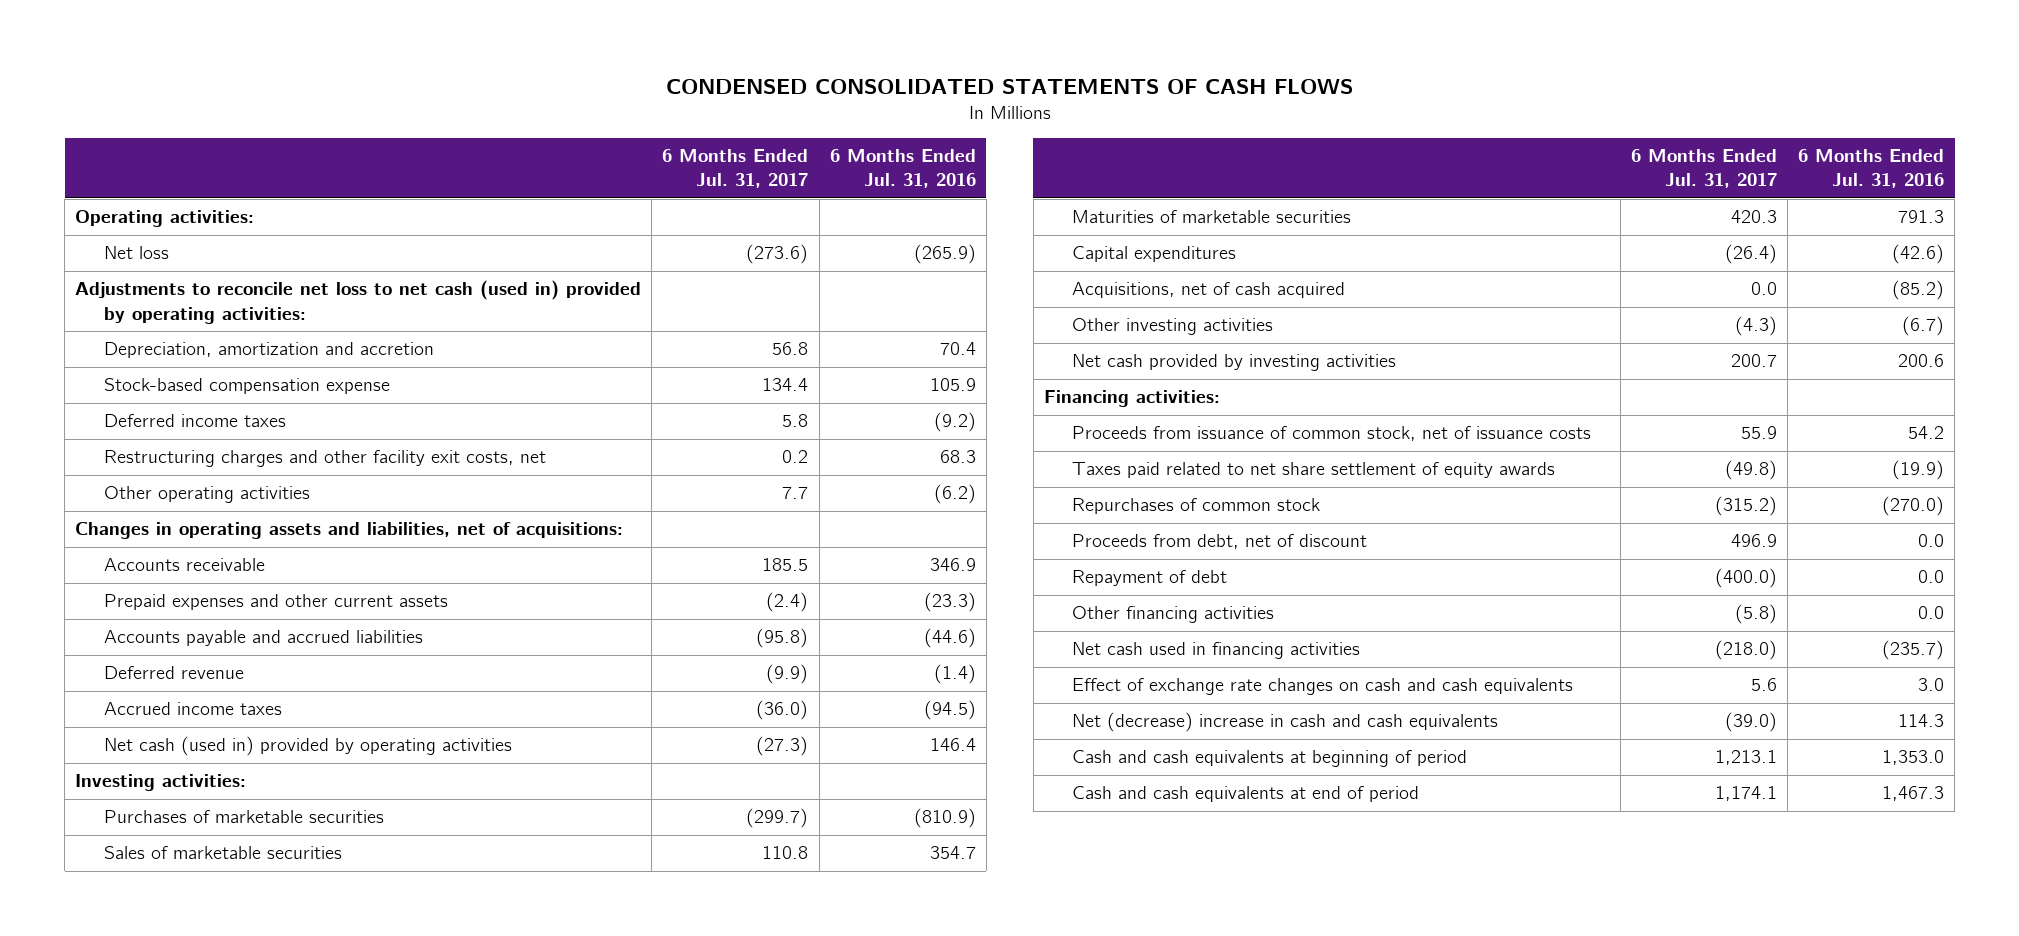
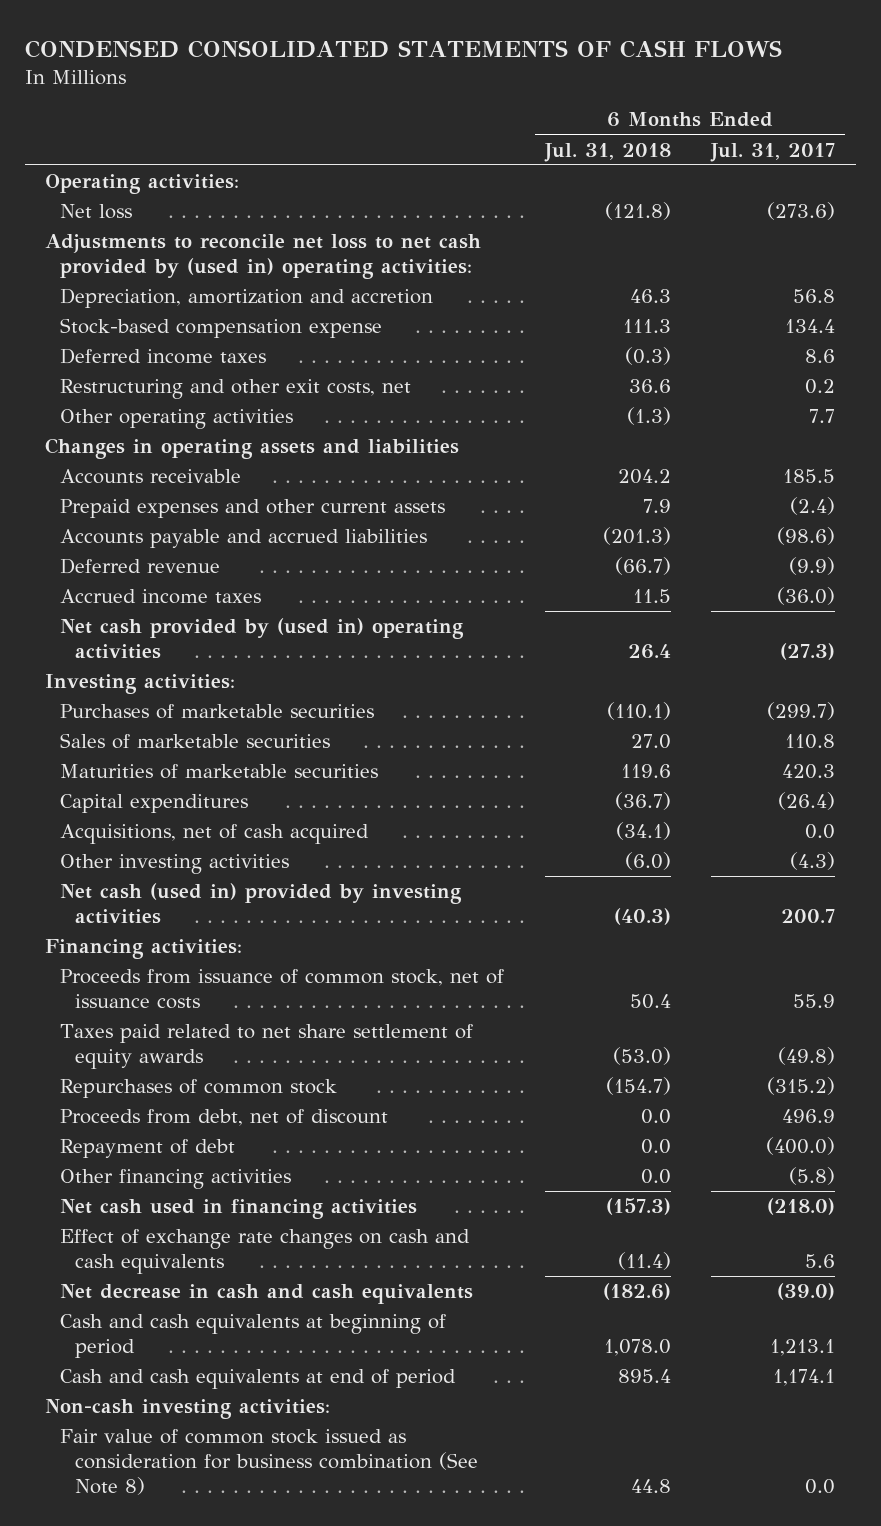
- | 6 Months Ended Jul. 31, 2017 | 6 Months Ended Jul. 31, 2016
+ | 6 Months Ended Jul. 31, 2018 | 6 Months Ended Jul. 31, 2017
- Adjustments to reconcile net loss to net cash (used in) provided by operating activities:
+ Adjustments to reconcile net loss to net cash provided by (used in) operating activities:
- Deferred income taxes | 5.8 | (9.2)
- Restructuring charges and other facility exit costs, net | 0.2 | 68.3
+ Deferred income taxes | (0.3) | 8.6
+ Restructuring and other exit costs, net | 36.6 | 0.2
- Changes in operating assets and liabilities, net of acquisitions:
+ Changes in operating assets and liabilities
- Accounts payable and accrued liabilities | (95.8) | (44.6)
+ Accounts payable and accrued liabilities | (201.3) | (98.6)
- Net cash (used in) provided by operating activities | (27.3) | 146.4
+ Net cash provided by (used in) operating activities | 26.4 | (27.3)
- Net cash provided by investing activities | 200.7 | 200.6
+ Net cash (used in) provided by investing activities | (40.3) | 200.7
- Net (decrease) increase in cash and cash equivalents | (39.0) | 114.3
+ Net decrease in cash and cash equivalents | (182.6) | (39.0)
+ Non-cash investing activities:
+ Fair value of common stock issued as consideration for business combination (See Note 8) | 44.8 | 0.0

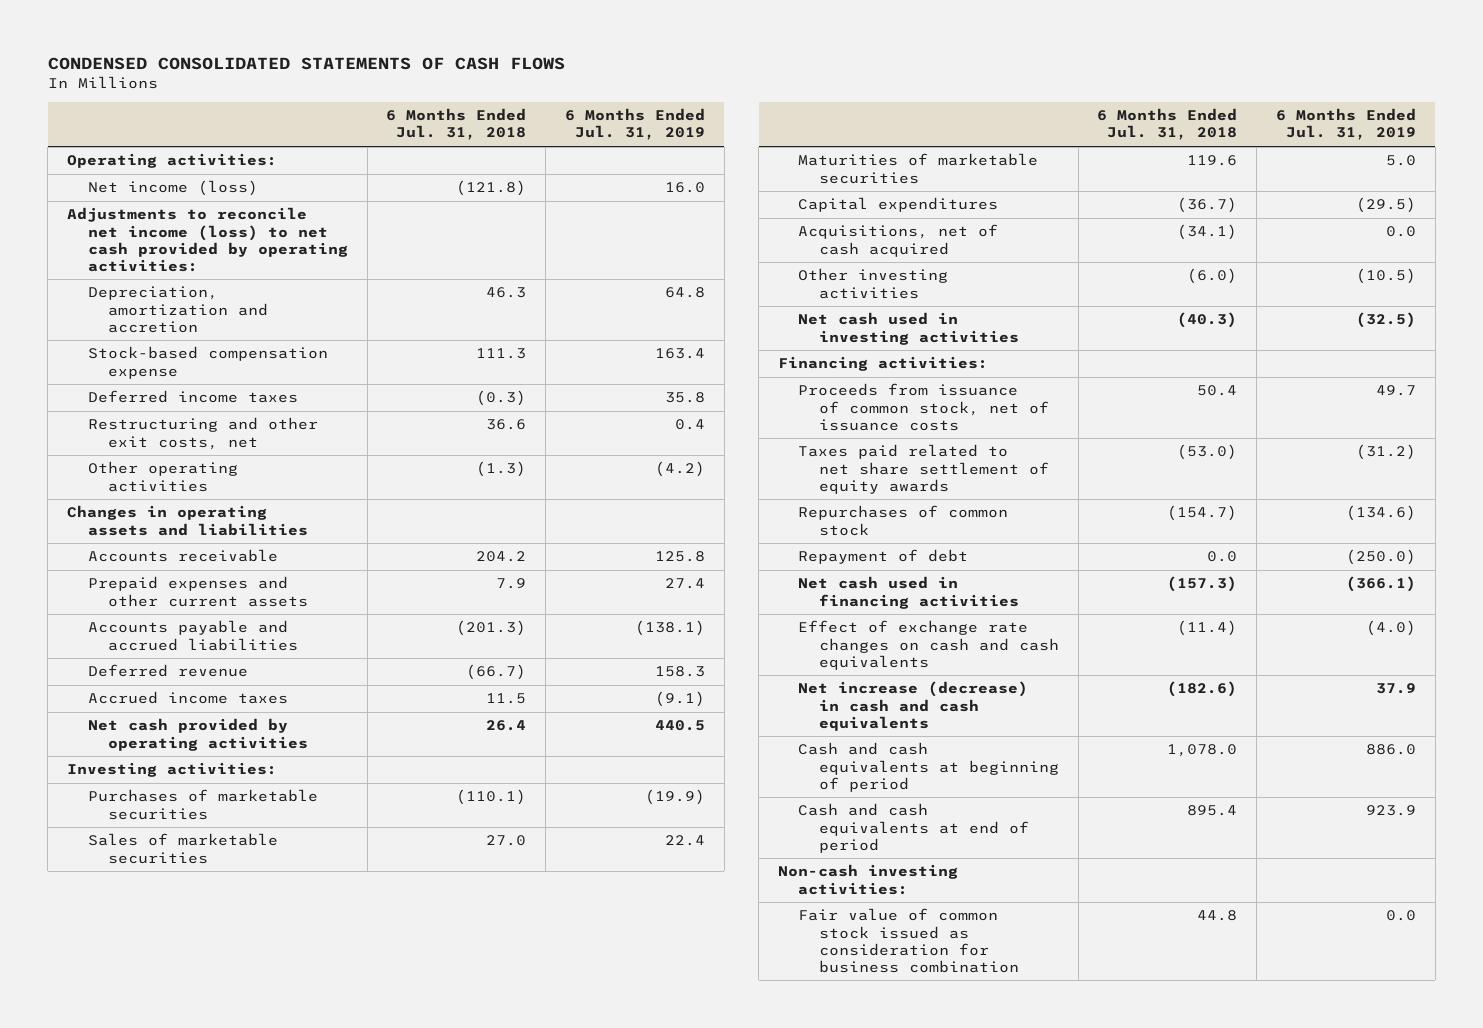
- | 6 Months Ended Jul. 31, 2018 | 6 Months Ended Jul. 31, 2017
+ | 6 Months Ended Jul. 31, 2018 | 6 Months Ended Jul. 31, 2019
- Net loss | (121.8) | (273.6)
- Adjustments to reconcile net loss to net cash provided by (used in) operating activities:
+ Net income (loss) | (121.8) | 16.0
+ Adjustments to reconcile net income (loss) to net cash provided by operating activities:
- Net cash provided by (used in) operating activities | 26.4 | (27.3)
+ Net cash provided by operating activities | 26.4 | 440.5
- Net cash (used in) provided by investing activities | (40.3) | 200.7
+ Net cash used in investing activities | (40.3) | (32.5)
- Proceeds from debt, net of discount | 0.0 | 496.9
- Other financing activities | 0.0 | (5.8)
- Net decrease in cash and cash equivalents | (182.6) | (39.0)
+ Net increase (decrease) in cash and cash equivalents | (182.6) | 37.9
- Fair value of common stock issued as consideration for business combination (See Note 8) | 44.8 | 0.0
+ Fair value of common stock issued as consideration for business combination | 44.8 | 0.0

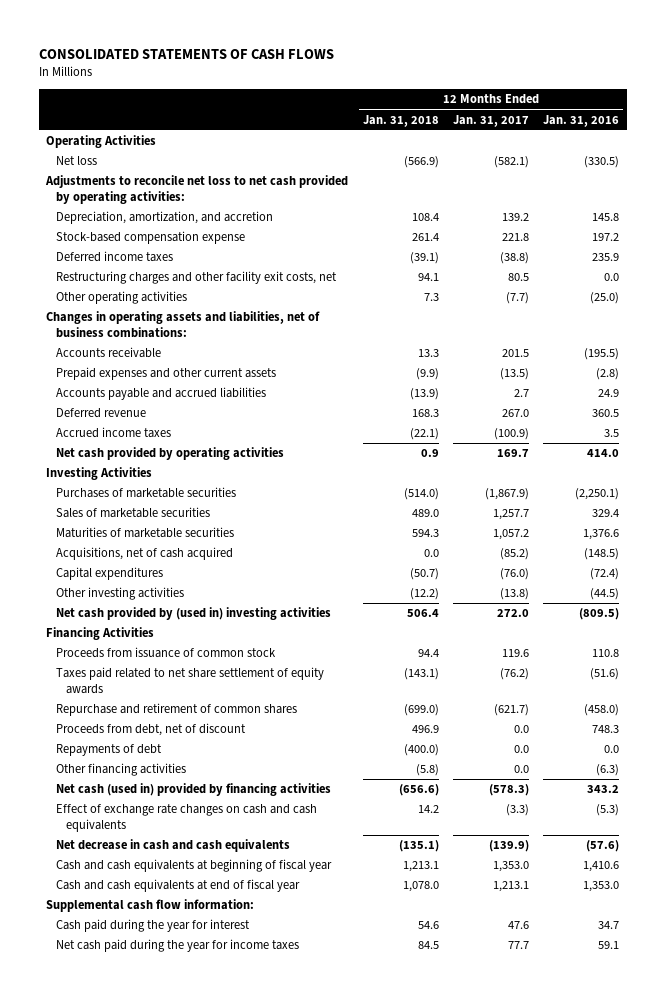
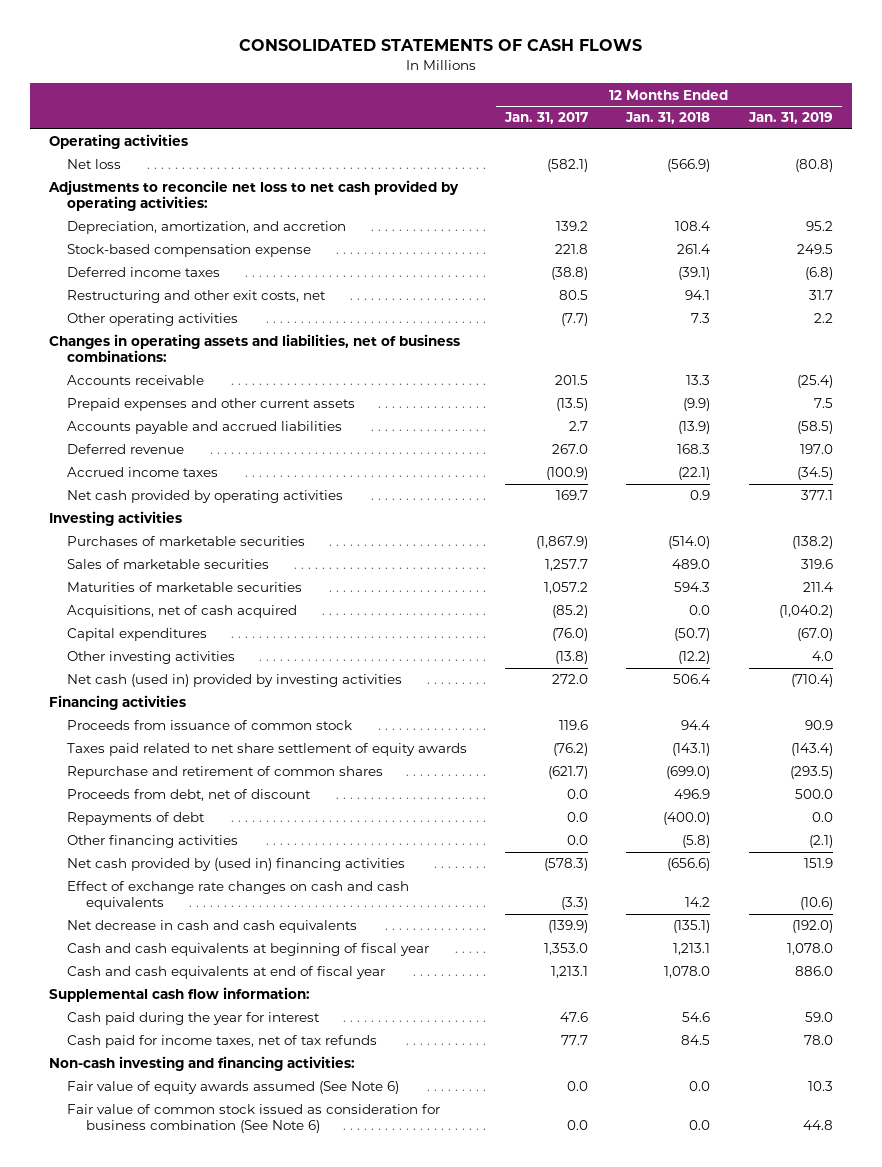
- | 12 Months Ended Jan. 31, 2018 | 12 Months Ended Jan. 31, 2017 | 12 Months Ended Jan. 31, 2016
+ | 12 Months Ended Jan. 31, 2017 | 12 Months Ended Jan. 31, 2018 | 12 Months Ended Jan. 31, 2019
- Operating Activities
+ Operating activities
- Restructuring charges and other facility exit costs, net | 94.1 | 80.5 | 0.0
+ Restructuring and other exit costs, net | 80.5 | 94.1 | 31.7
- Investing Activities
+ Investing activities
- Net cash provided by (used in) investing activities | 506.4 | 272.0 | (809.5)
- Financing Activities
+ Net cash (used in) provided by investing activities | 272.0 | 506.4 | (710.4)
+ Financing activities
- Net cash (used in) provided by financing activities | (656.6) | (578.3) | 343.2
+ Net cash provided by (used in) financing activities | (578.3) | (656.6) | 151.9
- Net cash paid during the year for income taxes | 84.5 | 77.7 | 59.1
+ Cash paid for income taxes, net of tax refunds | 77.7 | 84.5 | 78.0
+ Non-cash investing and financing activities:
+ Fair value of equity awards assumed (See Note 6) | 0.0 | 0.0 | 10.3
+ Fair value of common stock issued as consideration for business combination (See Note 6) | 0.0 | 0.0 | 44.8

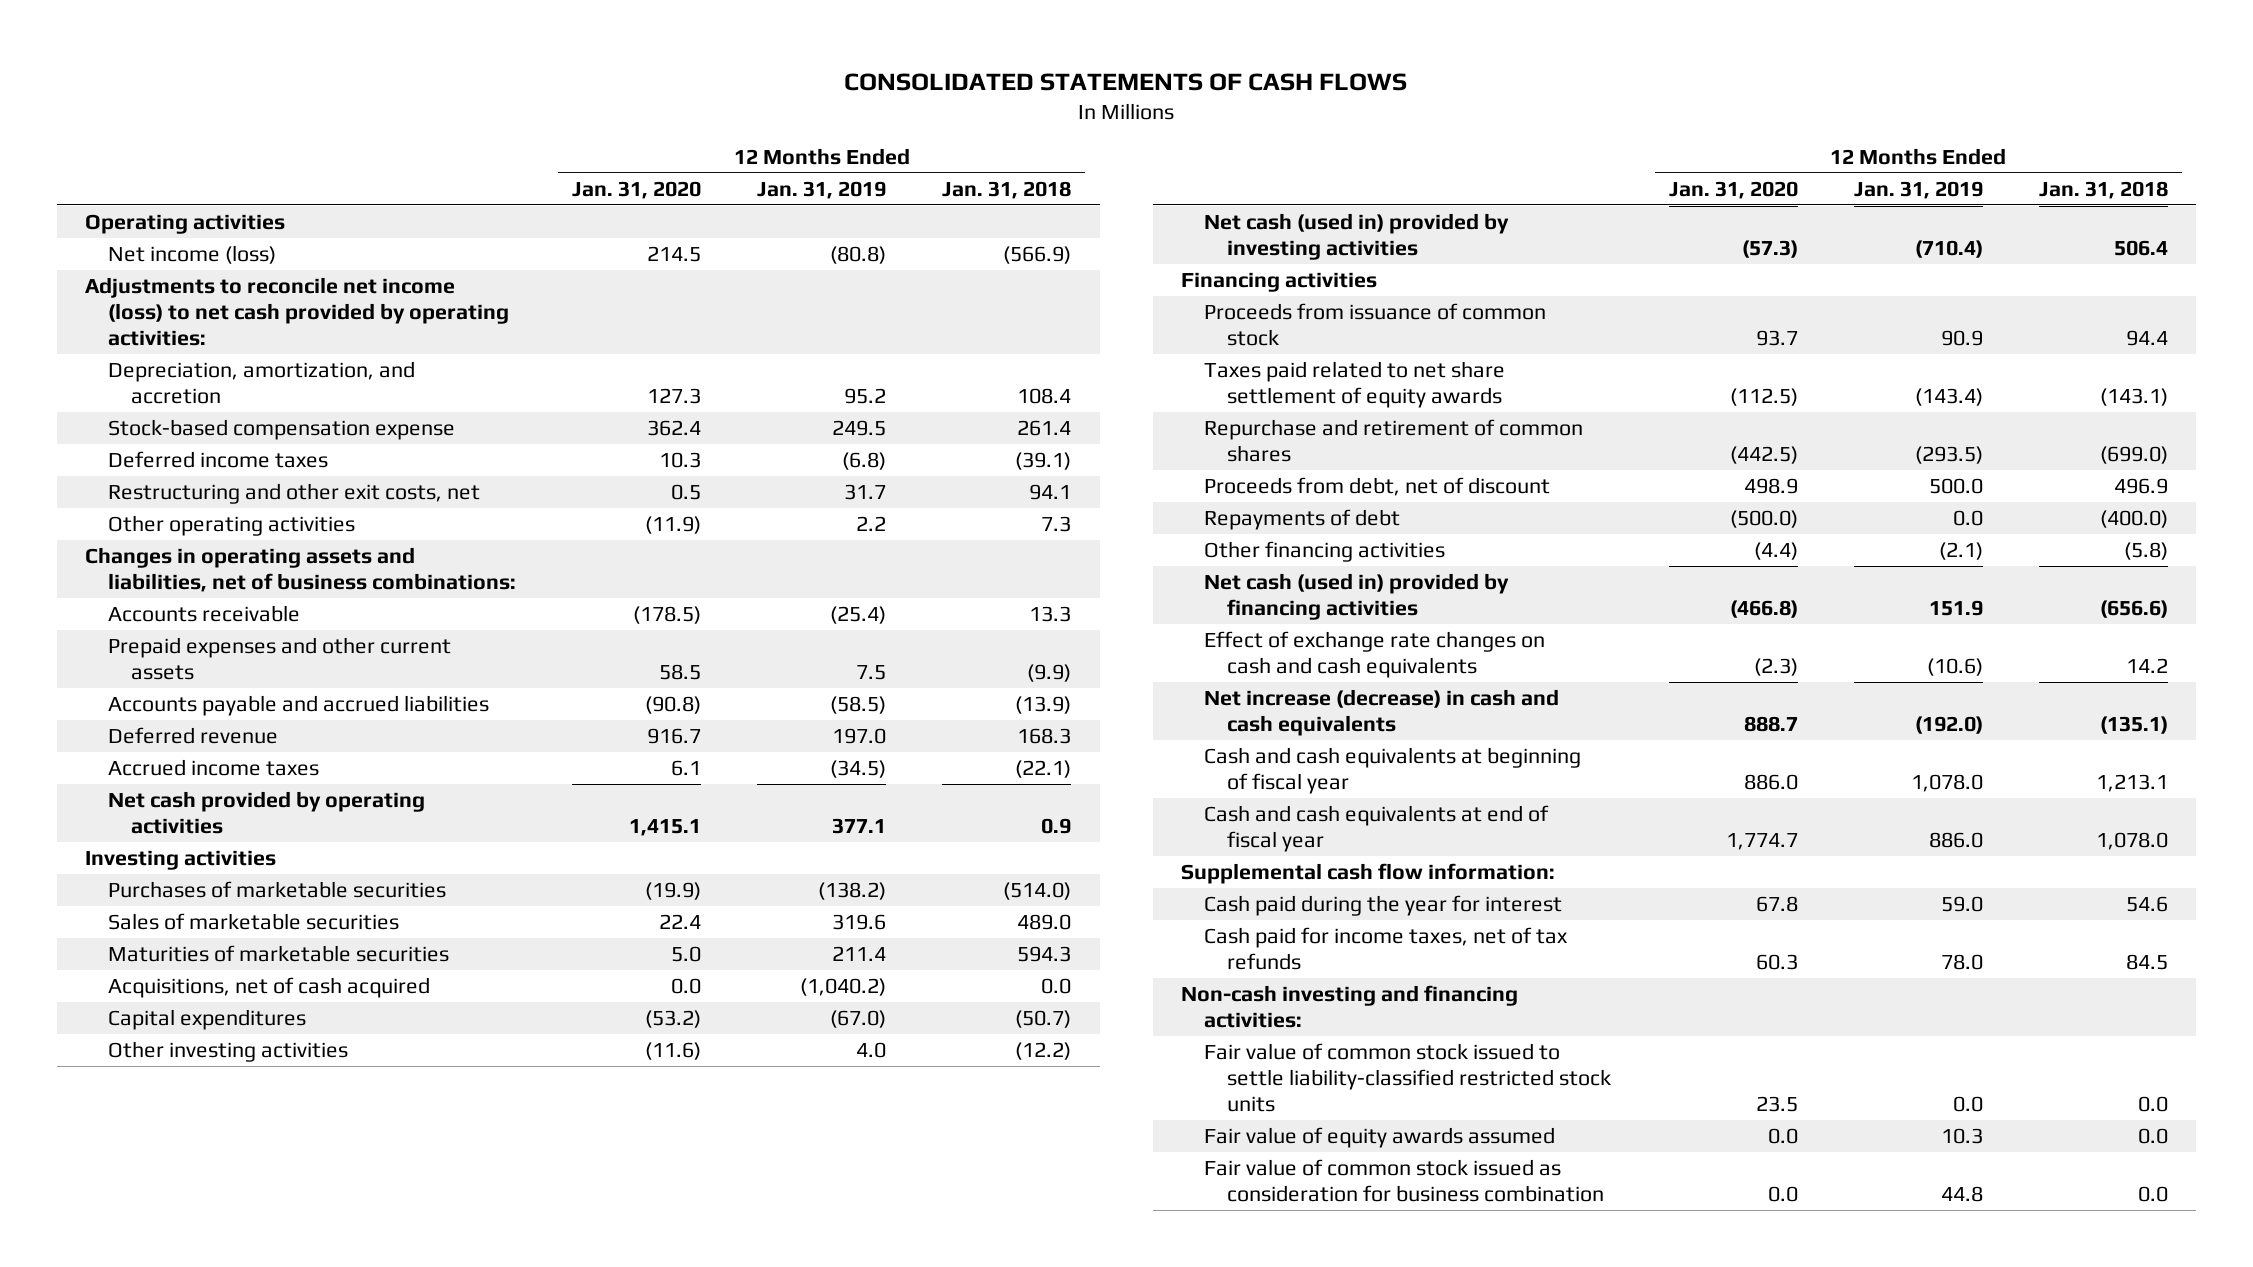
- | 12 Months Ended Jan. 31, 2017 | 12 Months Ended Jan. 31, 2018 | 12 Months Ended Jan. 31, 2019
+ | 12 Months Ended Jan. 31, 2020 | 12 Months Ended Jan. 31, 2019 | 12 Months Ended Jan. 31, 2018
- Net loss | (582.1) | (566.9) | (80.8)
- Adjustments to reconcile net loss to net cash provided by operating activities:
+ Net income (loss) | 214.5 | (80.8) | (566.9)
+ Adjustments to reconcile net income (loss) to net cash provided by operating activities:
- Net cash provided by (used in) financing activities | (578.3) | (656.6) | 151.9
+ Net cash (used in) provided by financing activities | (466.8) | 151.9 | (656.6)
- Net decrease in cash and cash equivalents | (139.9) | (135.1) | (192.0)
+ Net increase (decrease) in cash and cash equivalents | 888.7 | (192.0) | (135.1)
- Fair value of equity awards assumed (See Note 6) | 0.0 | 0.0 | 10.3
- Fair value of common stock issued as consideration for business combination (See Note 6) | 0.0 | 0.0 | 44.8
+ Fair value of common stock issued to settle liability-classified restricted stock units | 23.5 | 0.0 | 0.0
+ Fair value of equity awards assumed | 0.0 | 10.3 | 0.0
+ Fair value of common stock issued as consideration for business combination | 0.0 | 44.8 | 0.0

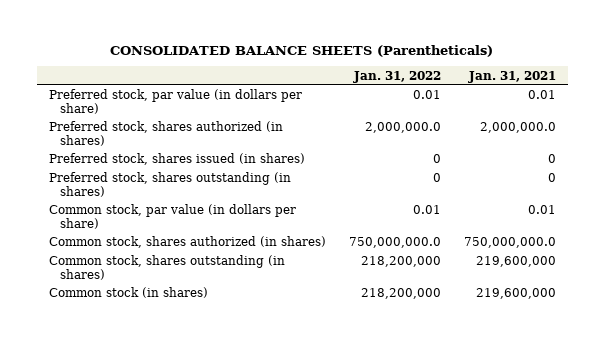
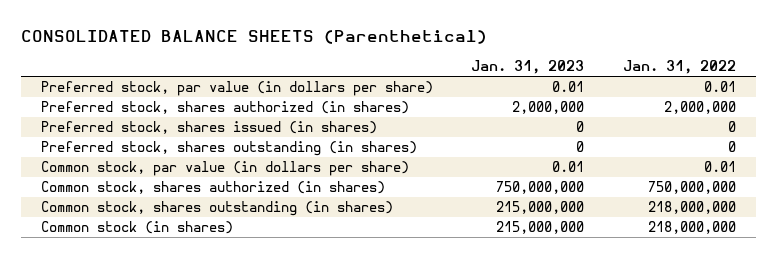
- CONSOLIDATED BALANCE SHEETS (Parentheticals)
+ CONSOLIDATED BALANCE SHEETS (Parenthetical)
- | Jan. 31, 2022 | Jan. 31, 2021
+ | Jan. 31, 2023 | Jan. 31, 2022
- Preferred stock, shares authorized (in shares) | 2,000,000.0 | 2,000,000.0
+ Preferred stock, shares authorized (in shares) | 2,000,000 | 2,000,000
- Common stock, shares authorized (in shares) | 750,000,000.0 | 750,000,000.0
- Common stock, shares outstanding (in shares) | 218,200,000 | 219,600,000
- Common stock (in shares) | 218,200,000 | 219,600,000
+ Common stock, shares authorized (in shares) | 750,000,000 | 750,000,000
+ Common stock, shares outstanding (in shares) | 215,000,000 | 218,000,000
+ Common stock (in shares) | 215,000,000 | 218,000,000

